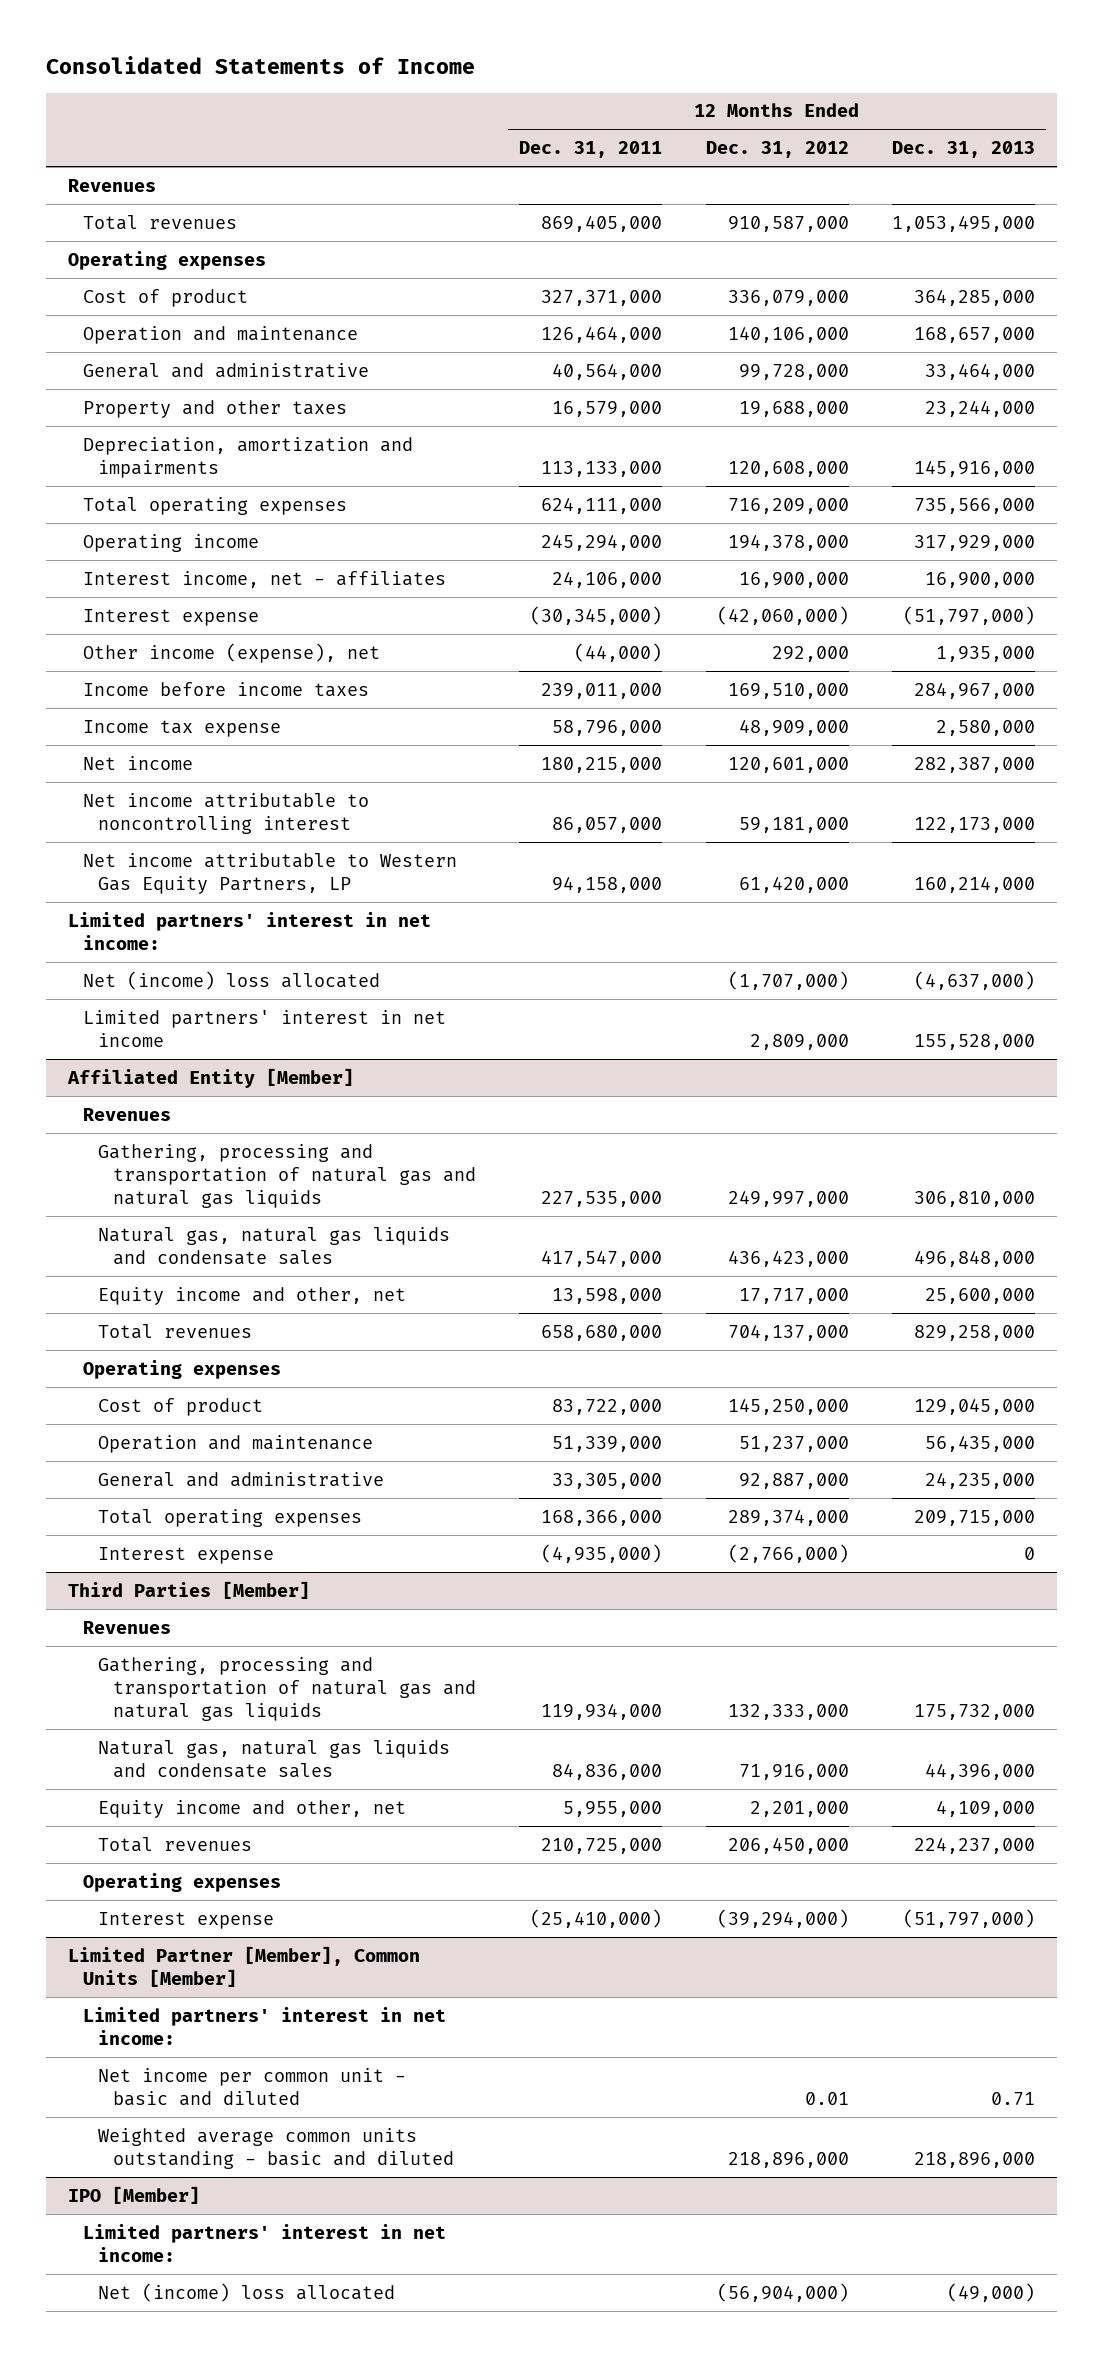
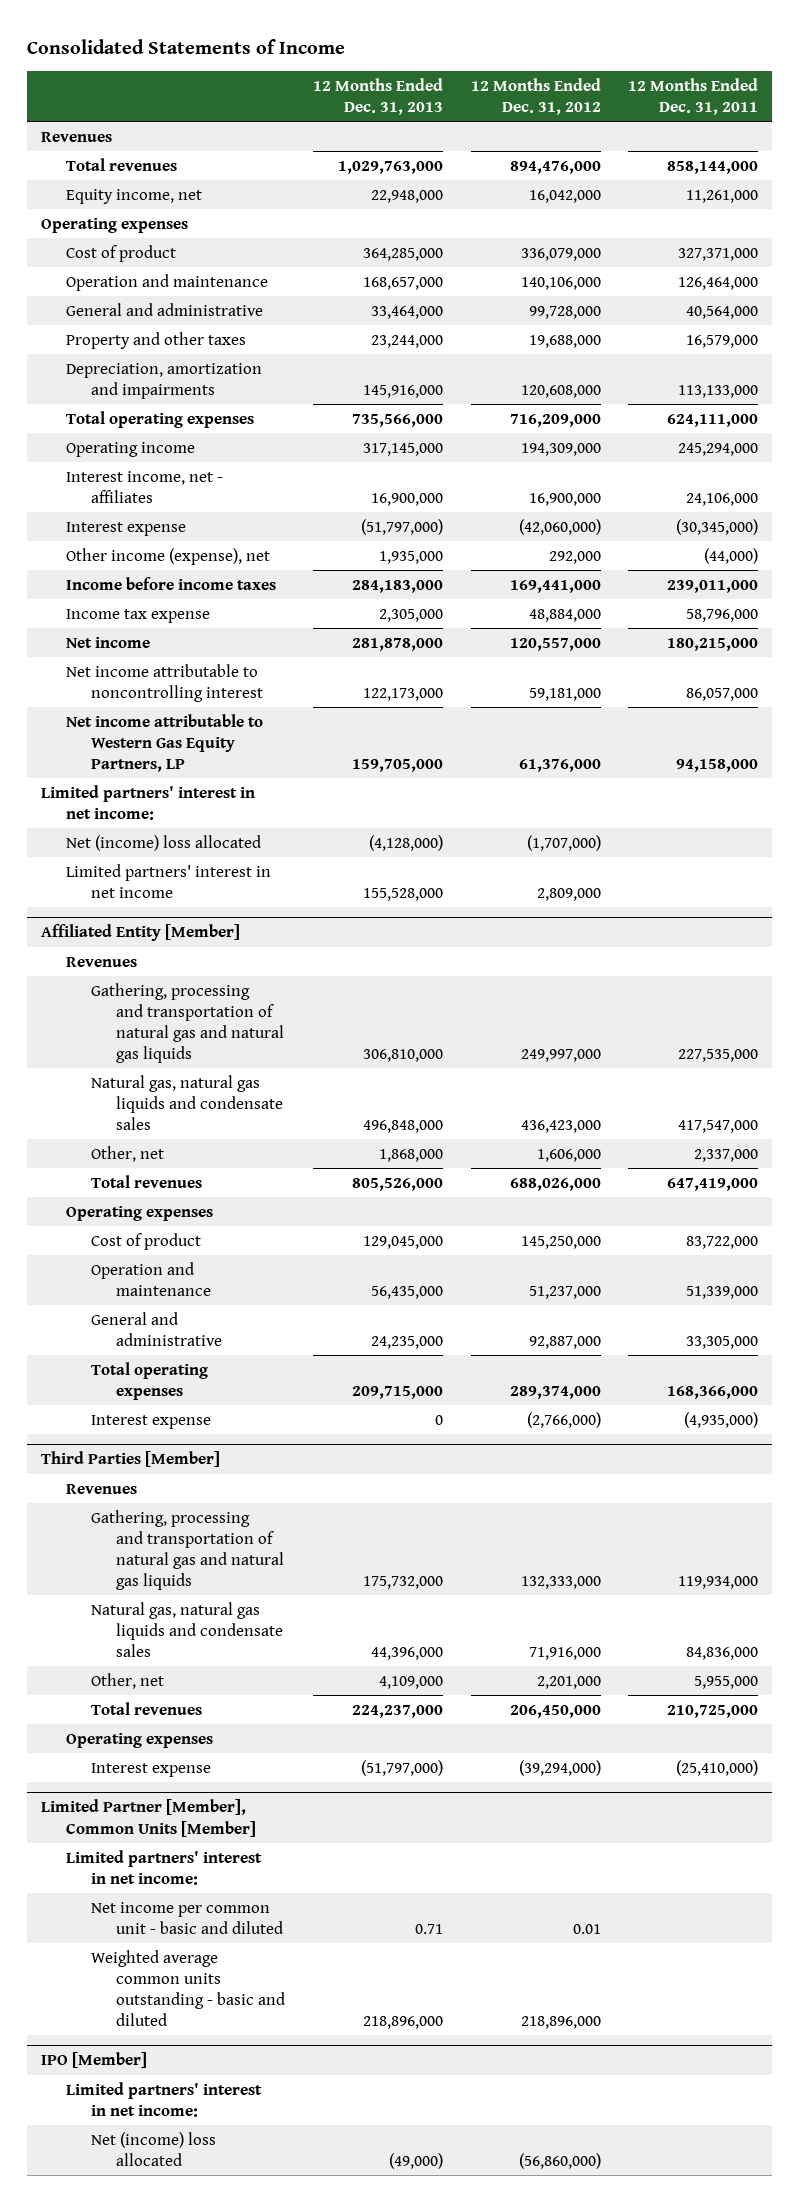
- | 12 Months Ended Dec. 31, 2011 | 12 Months Ended Dec. 31, 2012 | 12 Months Ended Dec. 31, 2013
+ | 12 Months Ended Dec. 31, 2013 | 12 Months Ended Dec. 31, 2012 | 12 Months Ended Dec. 31, 2011
- Total revenues | 869,405,000 | 910,587,000 | 1,053,495,000
+ Total revenues | 1,029,763,000 | 894,476,000 | 858,144,000
+ Equity income, net | 22,948,000 | 16,042,000 | 11,261,000
- Operating income | 245,294,000 | 194,378,000 | 317,929,000
+ Operating income | 317,145,000 | 194,309,000 | 245,294,000
- Income before income taxes | 239,011,000 | 169,510,000 | 284,967,000
- Income tax expense | 58,796,000 | 48,909,000 | 2,580,000
- Net income | 180,215,000 | 120,601,000 | 282,387,000
+ Income before income taxes | 284,183,000 | 169,441,000 | 239,011,000
+ Income tax expense | 2,305,000 | 48,884,000 | 58,796,000
+ Net income | 281,878,000 | 120,557,000 | 180,215,000
- Net income attributable to Western Gas Equity Partners, LP | 94,158,000 | 61,420,000 | 160,214,000
+ Net income attributable to Western Gas Equity Partners, LP | 159,705,000 | 61,376,000 | 94,158,000
- Net (income) loss allocated | | (1,707,000) | (4,637,000)
+ Net (income) loss allocated | (4,128,000) | (1,707,000) |
@ Affiliated Entity [Member]
- Equity income and other, net | 13,598,000 | 17,717,000 | 25,600,000
- Total revenues | 658,680,000 | 704,137,000 | 829,258,000
+ Other, net | 1,868,000 | 1,606,000 | 2,337,000
+ Total revenues | 805,526,000 | 688,026,000 | 647,419,000
@ Third Parties [Member]
- Equity income and other, net | 5,955,000 | 2,201,000 | 4,109,000
+ Other, net | 4,109,000 | 2,201,000 | 5,955,000
@ IPO [Member]
- Net (income) loss allocated | | (56,904,000) | (49,000)
+ Net (income) loss allocated | (49,000) | (56,860,000) |

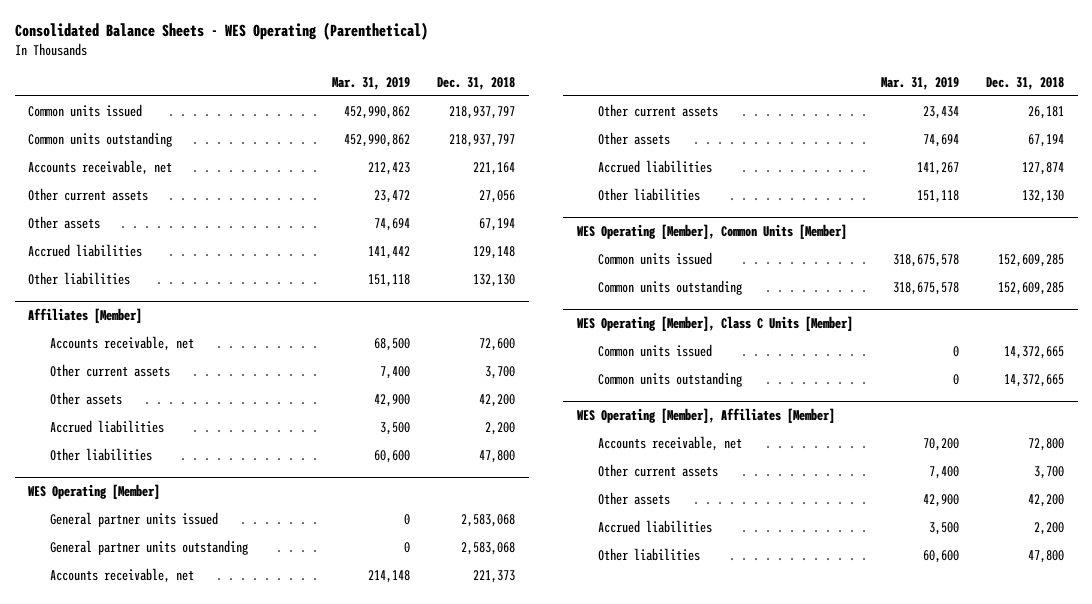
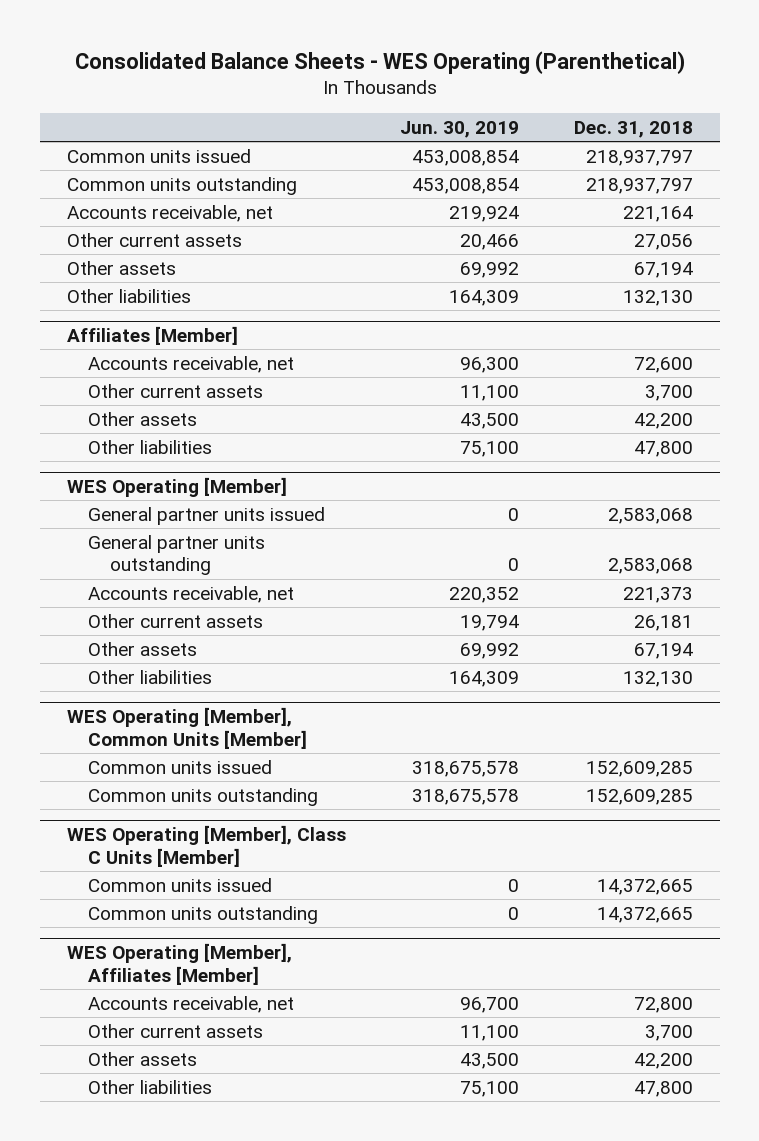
- | Mar. 31, 2019 | Dec. 31, 2018
+ | Jun. 30, 2019 | Dec. 31, 2018
- Accrued liabilities | 141,442 | 129,148
@ Affiliates [Member]
- Accrued liabilities | 3,500 | 2,200
@ WES Operating [Member]
- Accrued liabilities | 141,267 | 127,874
@ WES Operating [Member], Affiliates [Member]
- Accrued liabilities | 3,500 | 2,200

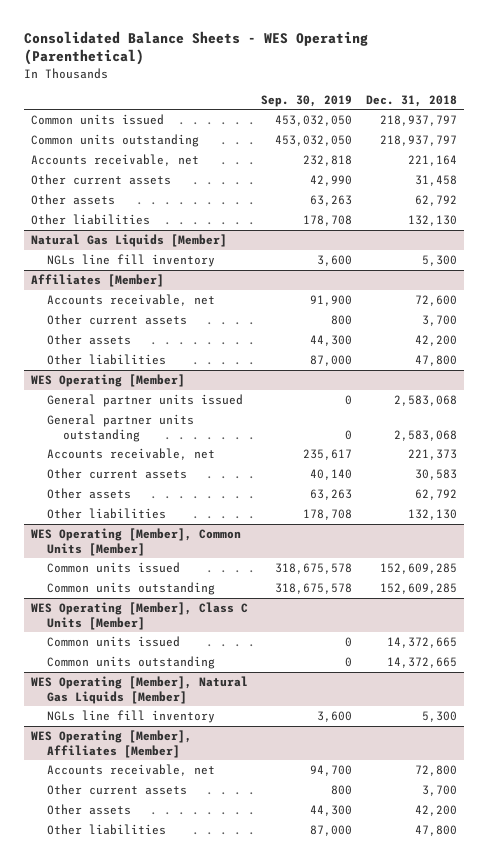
- | Jun. 30, 2019 | Dec. 31, 2018
+ | Sep. 30, 2019 | Dec. 31, 2018
- Other current assets | 20,466 | 27,056
- Other assets | 69,992 | 67,194
+ Other current assets | 42,990 | 31,458
+ Other assets | 63,263 | 62,792
+ Natural Gas Liquids [Member]
+ NGLs line fill inventory | 3,600 | 5,300
@ WES Operating [Member]
- Other current assets | 19,794 | 26,181
- Other assets | 69,992 | 67,194
+ Other current assets | 40,140 | 30,583
+ Other assets | 63,263 | 62,792
+ WES Operating [Member], Natural Gas Liquids [Member]
+ NGLs line fill inventory | 3,600 | 5,300

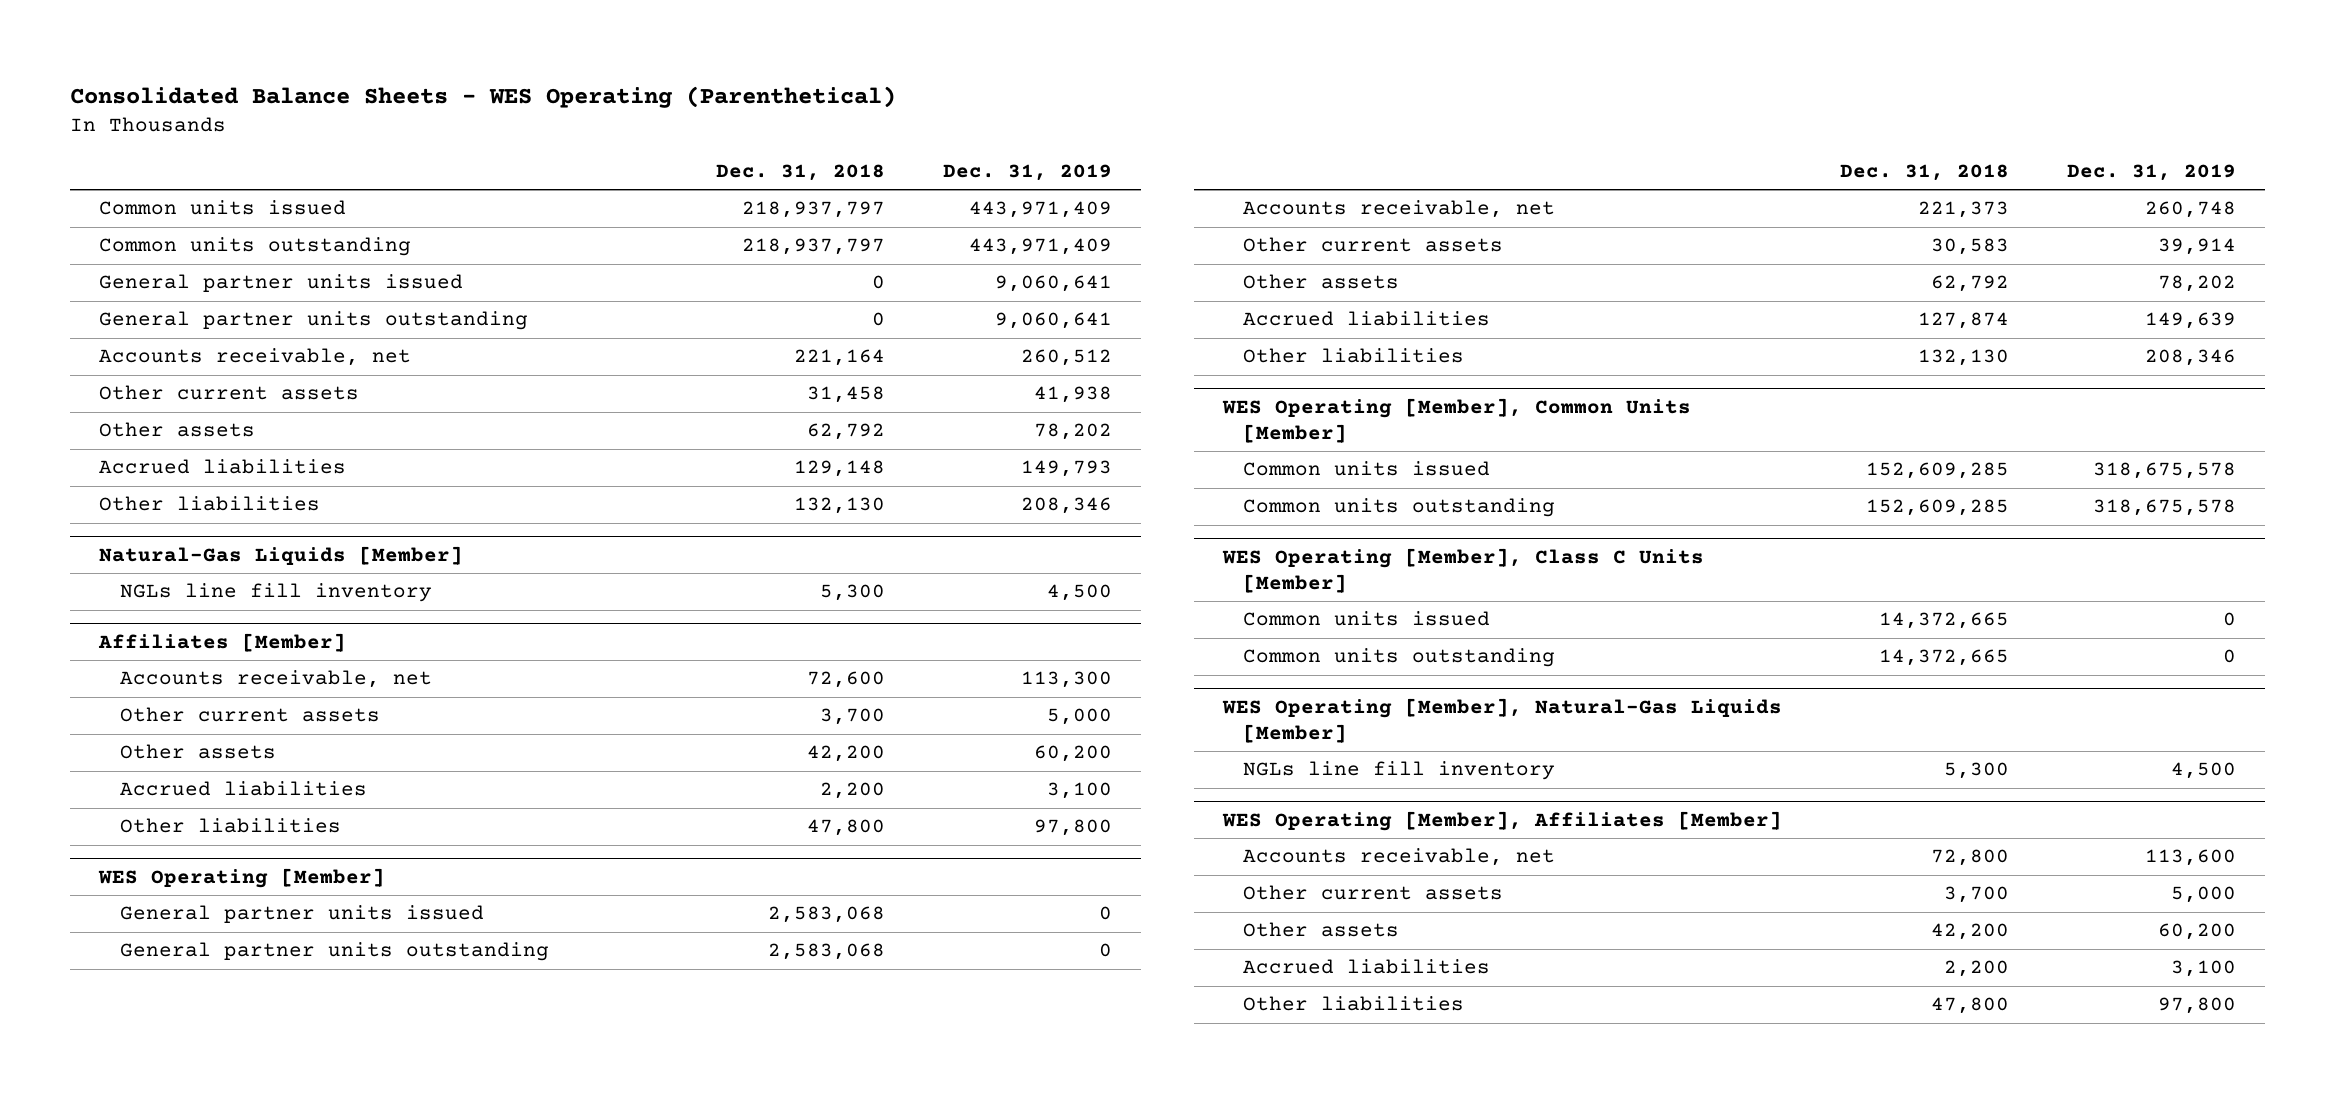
- | Sep. 30, 2019 | Dec. 31, 2018
+ | Dec. 31, 2018 | Dec. 31, 2019
+ General partner units issued | 0 | 9,060,641
+ General partner units outstanding | 0 | 9,060,641
+ Accrued liabilities | 129,148 | 149,793
- Natural Gas Liquids [Member]
+ Natural-Gas Liquids [Member]
@ Affiliates [Member]
+ Accrued liabilities | 2,200 | 3,100
@ WES Operating [Member]
+ Accrued liabilities | 127,874 | 149,639
- WES Operating [Member], Natural Gas Liquids [Member]
+ WES Operating [Member], Natural-Gas Liquids [Member]
@ WES Operating [Member], Affiliates [Member]
+ Accrued liabilities | 2,200 | 3,100

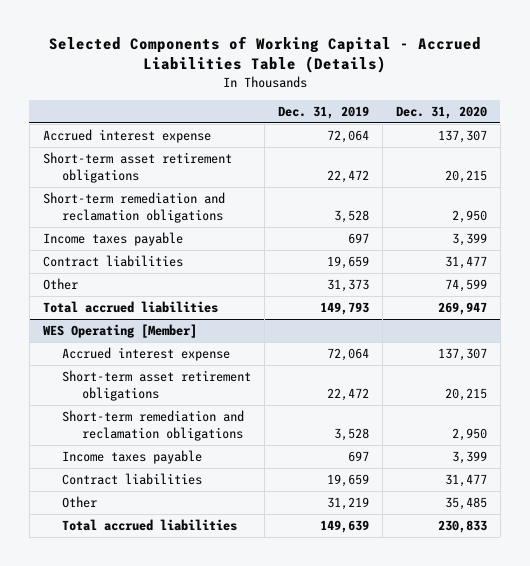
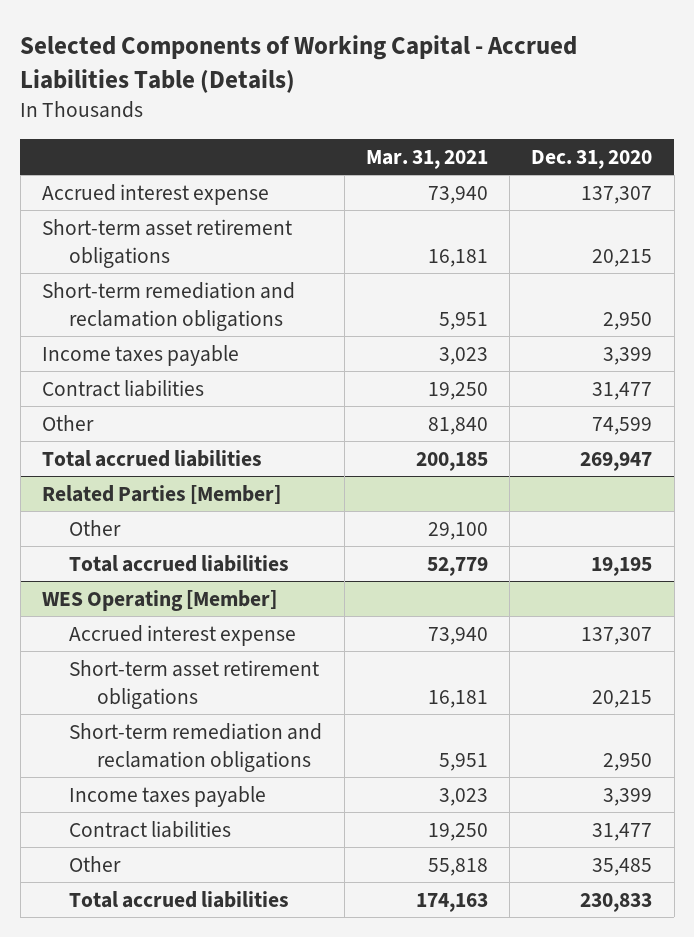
- | Dec. 31, 2019 | Dec. 31, 2020
+ | Mar. 31, 2021 | Dec. 31, 2020
+ Related Parties [Member]
+ Other | 29,100 |
+ Total accrued liabilities | 52,779 | 19,195

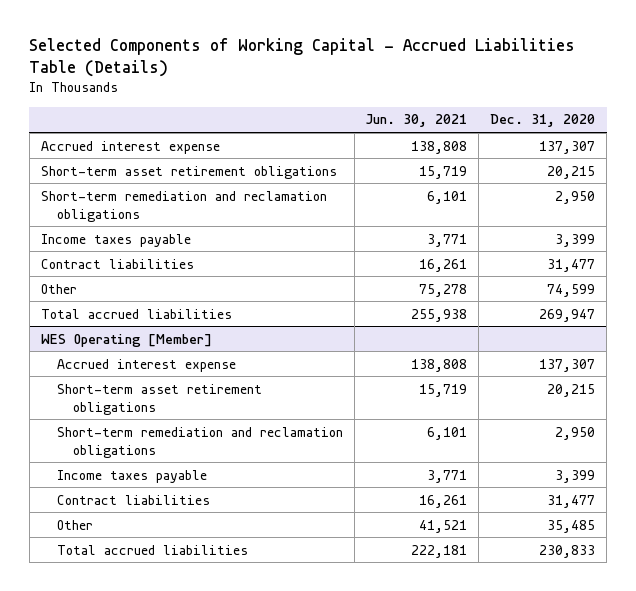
- | Mar. 31, 2021 | Dec. 31, 2020
+ | Jun. 30, 2021 | Dec. 31, 2020
- Related Parties [Member]
- Other | 29,100 |
- Total accrued liabilities | 52,779 | 19,195

